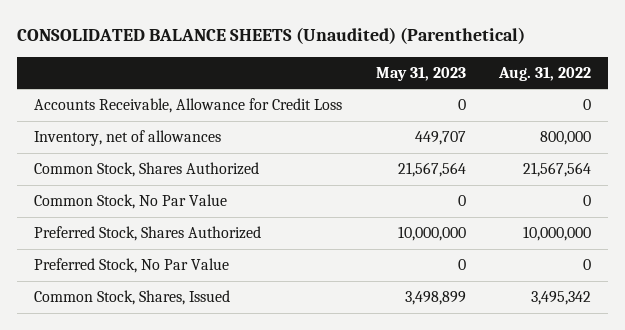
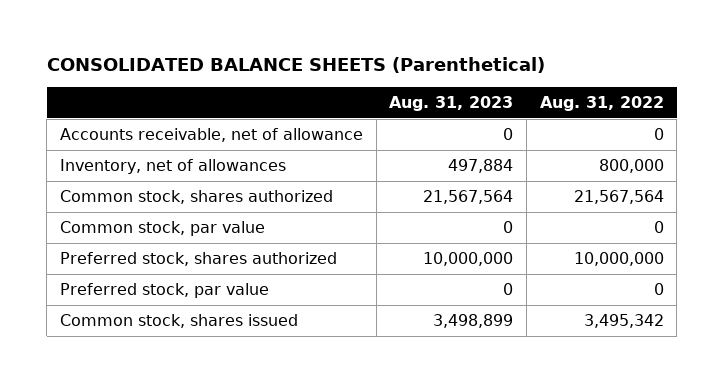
- CONSOLIDATED BALANCE SHEETS (Unaudited) (Parenthetical)
+ CONSOLIDATED BALANCE SHEETS (Parenthetical)
- | May 31, 2023 | Aug. 31, 2022
+ | Aug. 31, 2023 | Aug. 31, 2022
- Accounts Receivable, Allowance for Credit Loss | 0 | 0
+ Accounts receivable, net of allowance | 0 | 0
- Common Stock, Shares Authorized | 21,567,564 | 21,567,564
- Common Stock, No Par Value | 0 | 0
- Preferred Stock, Shares Authorized | 10,000,000 | 10,000,000
- Preferred Stock, No Par Value | 0 | 0
- Common Stock, Shares, Issued | 3,498,899 | 3,495,342
+ Common stock, shares authorized | 21,567,564 | 21,567,564
+ Common stock, par value | 0 | 0
+ Preferred stock, shares authorized | 10,000,000 | 10,000,000
+ Preferred stock, par value | 0 | 0
+ Common stock, shares issued | 3,498,899 | 3,495,342

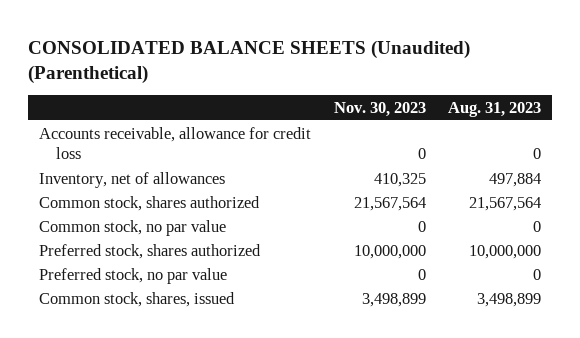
- CONSOLIDATED BALANCE SHEETS (Parenthetical)
+ CONSOLIDATED BALANCE SHEETS (Unaudited) (Parenthetical)
- | Aug. 31, 2023 | Aug. 31, 2022
+ | Nov. 30, 2023 | Aug. 31, 2023
- Accounts receivable, net of allowance | 0 | 0
+ Accounts receivable, allowance for credit loss | 0 | 0
- Common stock, par value | 0 | 0
+ Common stock, no par value | 0 | 0
- Preferred stock, par value | 0 | 0
- Common stock, shares issued | 3,498,899 | 3,495,342
+ Preferred stock, no par value | 0 | 0
+ Common stock, shares, issued | 3,498,899 | 3,498,899

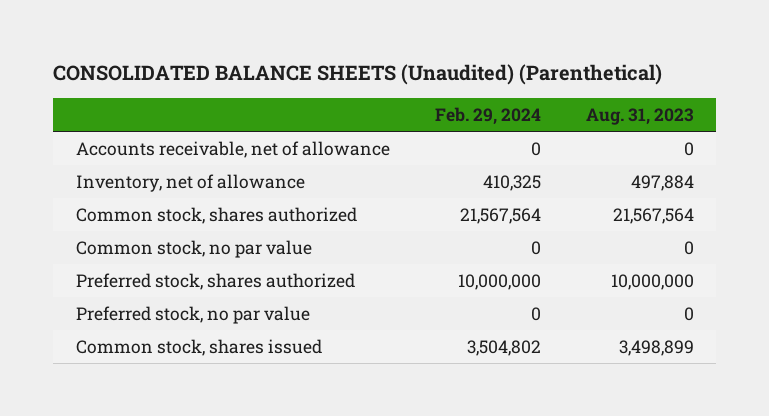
- | Nov. 30, 2023 | Aug. 31, 2023
+ | Feb. 29, 2024 | Aug. 31, 2023
- Accounts receivable, allowance for credit loss | 0 | 0
- Inventory, net of allowances | 410,325 | 497,884
+ Accounts receivable, net of allowance | 0 | 0
+ Inventory, net of allowance | 410,325 | 497,884
- Common stock, shares, issued | 3,498,899 | 3,498,899
+ Common stock, shares issued | 3,504,802 | 3,498,899

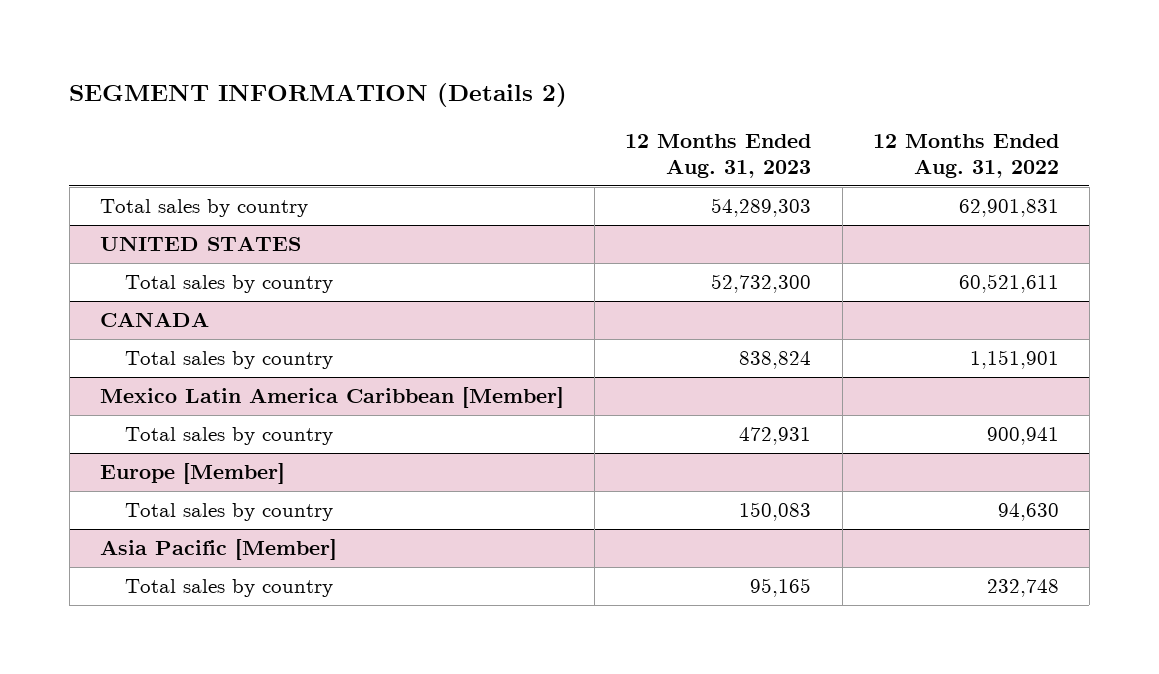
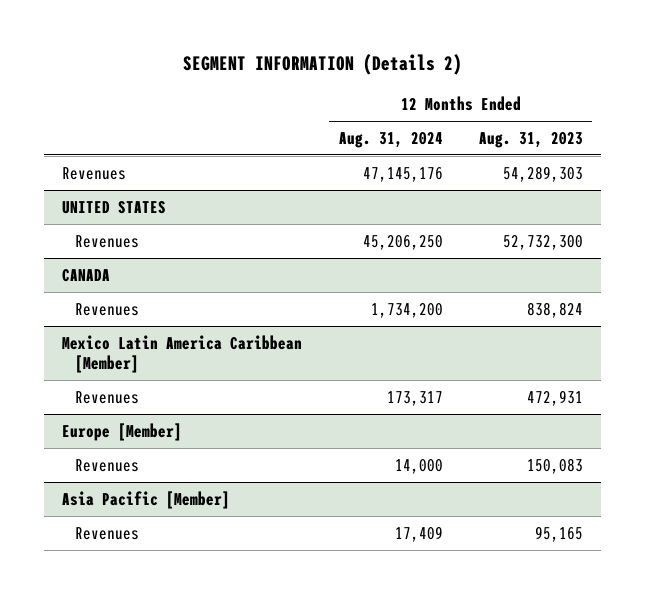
- | 12 Months Ended Aug. 31, 2023 | 12 Months Ended Aug. 31, 2022
+ | 12 Months Ended Aug. 31, 2024 | 12 Months Ended Aug. 31, 2023
- Total sales by country | 54,289,303 | 62,901,831
+ Revenues | 47,145,176 | 54,289,303
@ UNITED STATES
- Total sales by country | 52,732,300 | 60,521,611
+ Revenues | 45,206,250 | 52,732,300
@ CANADA
- Total sales by country | 838,824 | 1,151,901
+ Revenues | 1,734,200 | 838,824
@ Mexico Latin America Caribbean [Member]
- Total sales by country | 472,931 | 900,941
+ Revenues | 173,317 | 472,931
@ Europe [Member]
- Total sales by country | 150,083 | 94,630
+ Revenues | 14,000 | 150,083
@ Asia Pacific [Member]
- Total sales by country | 95,165 | 232,748
+ Revenues | 17,409 | 95,165

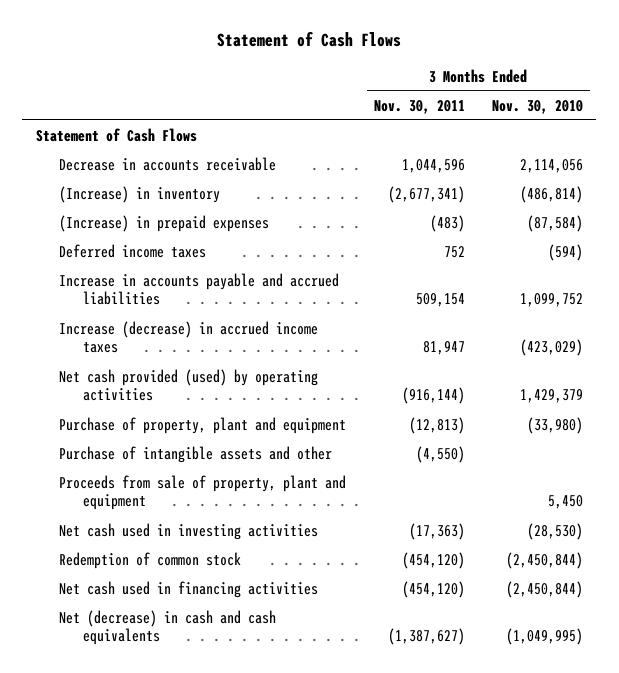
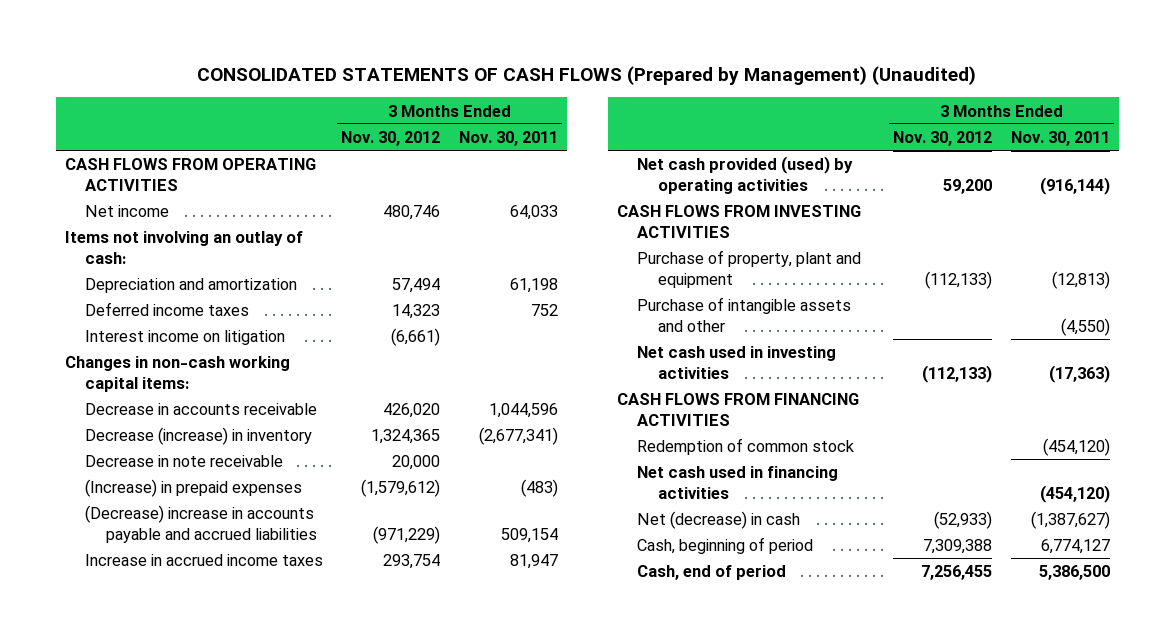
- Statement of Cash Flows
+ CONSOLIDATED STATEMENTS OF CASH FLOWS (Prepared by Management) (Unaudited)
- | 3 Months Ended Nov. 30, 2011 | 3 Months Ended Nov. 30, 2010
+ | 3 Months Ended Nov. 30, 2012 | 3 Months Ended Nov. 30, 2011
- Statement of Cash Flows
+ CASH FLOWS FROM OPERATING ACTIVITIES
+ Net income | 480,746 | 64,033
+ Items not involving an outlay of cash:
+ Depreciation and amortization | 57,494 | 61,198
moved up: Deferred income taxes | 14,323 | 752
+ Interest income on litigation | (6,661) |
+ Changes in non-cash working capital items:
- (Increase) in inventory | (2,677,341) | (486,814)
+ Decrease (increase) in inventory | 1,324,365 | (2,677,341)
+ Decrease in note receivable | 20,000 |
- Increase in accounts payable and accrued liabilities | 509,154 | 1,099,752
- Increase (decrease) in accrued income taxes | 81,947 | (423,029)
+ (Decrease) increase in accounts payable and accrued liabilities | (971,229) | 509,154
+ Increase in accrued income taxes | 293,754 | 81,947
+ CASH FLOWS FROM INVESTING ACTIVITIES
- Proceeds from sale of property, plant and equipment | | 5,450
+ CASH FLOWS FROM FINANCING ACTIVITIES
- Net (decrease) in cash and cash equivalents | (1,387,627) | (1,049,995)
+ Net (decrease) in cash | (52,933) | (1,387,627)
+ Cash, beginning of period | 7,309,388 | 6,774,127
+ Cash, end of period | 7,256,455 | 5,386,500

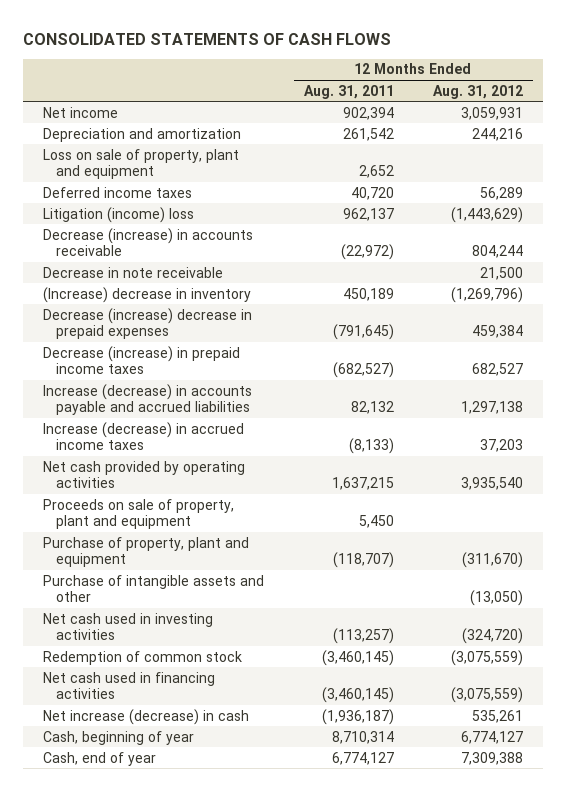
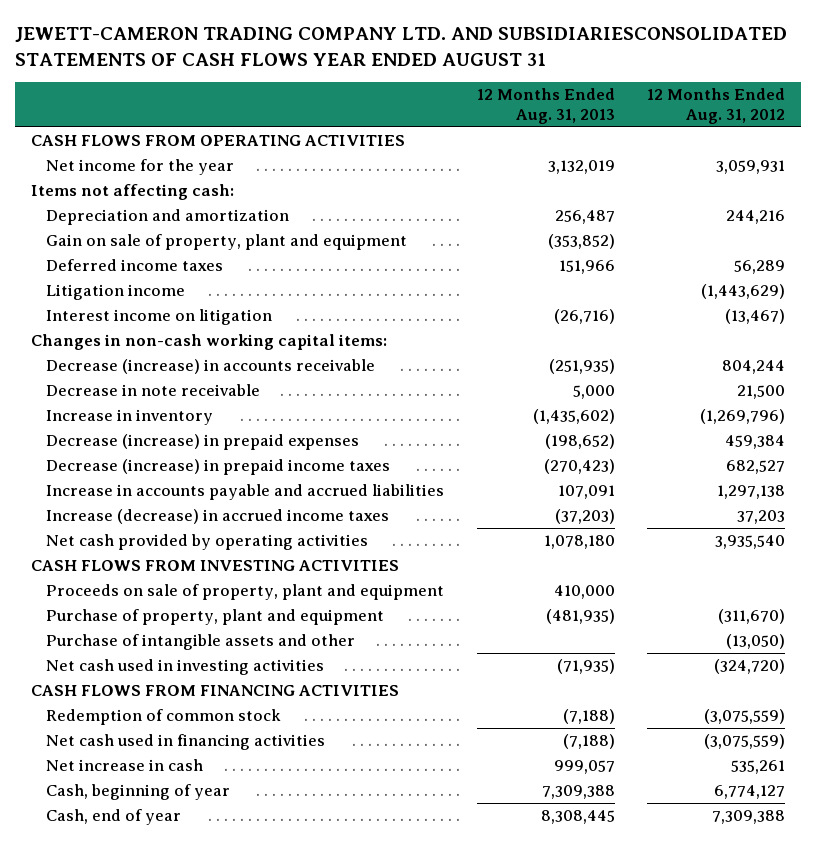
- CONSOLIDATED STATEMENTS OF CASH FLOWS
+ JEWETT-CAMERON TRADING COMPANY LTD. AND SUBSIDIARIESCONSOLIDATED STATEMENTS OF CASH FLOWS YEAR ENDED AUGUST 31
- | 12 Months Ended Aug. 31, 2011 | 12 Months Ended Aug. 31, 2012
+ | 12 Months Ended Aug. 31, 2013 | 12 Months Ended Aug. 31, 2012
- Net income | 902,394 | 3,059,931
+ CASH FLOWS FROM OPERATING ACTIVITIES
+ Net income for the year | 3,132,019 | 3,059,931
+ Items not affecting cash:
- Loss on sale of property, plant and equipment | 2,652 |
+ Gain on sale of property, plant and equipment | (353,852) |
- Litigation (income) loss | 962,137 | (1,443,629)
+ Litigation income | | (1,443,629)
+ Interest income on litigation | (26,716) | (13,467)
+ Changes in non-cash working capital items:
- (Increase) decrease in inventory | 450,189 | (1,269,796)
- Decrease (increase) decrease in prepaid expenses | (791,645) | 459,384
+ Increase in inventory | (1,435,602) | (1,269,796)
+ Decrease (increase) in prepaid expenses | (198,652) | 459,384
- Increase (decrease) in accounts payable and accrued liabilities | 82,132 | 1,297,138
+ Increase in accounts payable and accrued liabilities | 107,091 | 1,297,138
+ CASH FLOWS FROM INVESTING ACTIVITIES
+ CASH FLOWS FROM FINANCING ACTIVITIES
- Net increase (decrease) in cash | (1,936,187) | 535,261
+ Net increase in cash | 999,057 | 535,261

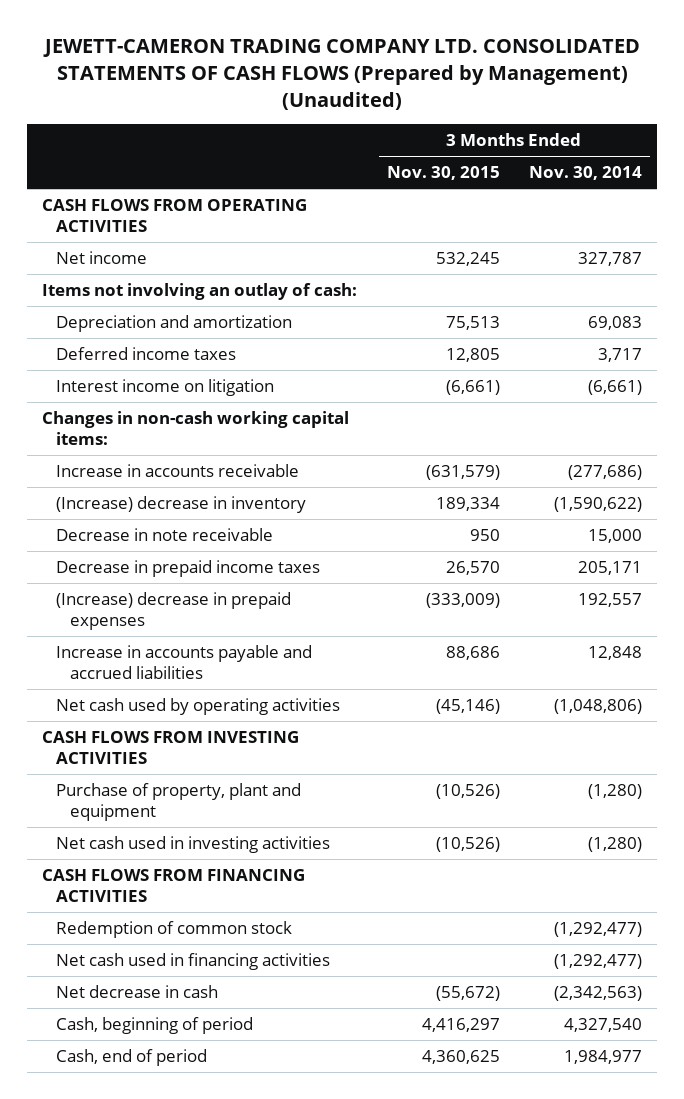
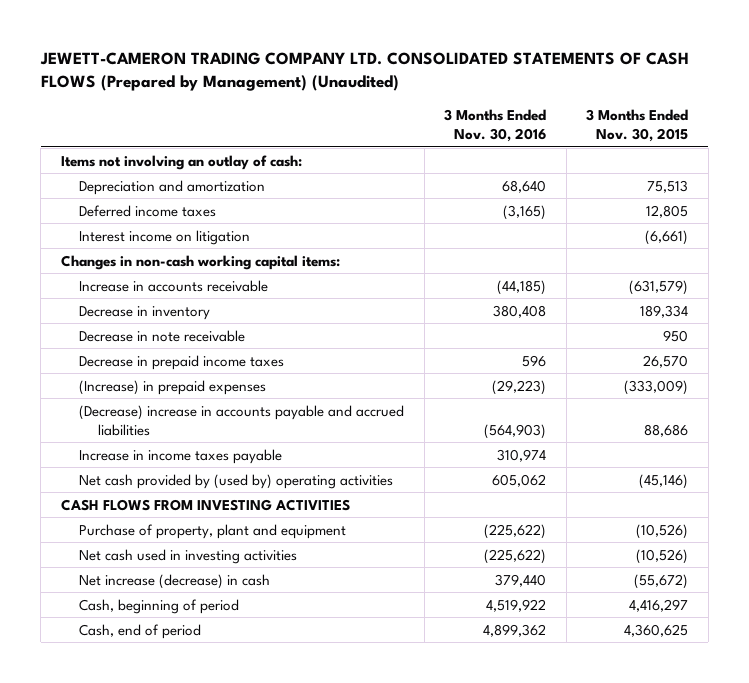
- | 3 Months Ended Nov. 30, 2015 | 3 Months Ended Nov. 30, 2014
+ | 3 Months Ended Nov. 30, 2016 | 3 Months Ended Nov. 30, 2015
- CASH FLOWS FROM OPERATING ACTIVITIES
- Net income | 532,245 | 327,787
- (Increase) decrease in inventory | 189,334 | (1,590,622)
+ Decrease in inventory | 380,408 | 189,334
- (Increase) decrease in prepaid expenses | (333,009) | 192,557
- Increase in accounts payable and accrued liabilities | 88,686 | 12,848
- Net cash used by operating activities | (45,146) | (1,048,806)
+ (Increase) in prepaid expenses | (29,223) | (333,009)
+ (Decrease) increase in accounts payable and accrued liabilities | (564,903) | 88,686
+ Increase in income taxes payable | 310,974 |
+ Net cash provided by (used by) operating activities | 605,062 | (45,146)
- CASH FLOWS FROM FINANCING ACTIVITIES
- Redemption of common stock | | (1,292,477)
- Net cash used in financing activities | | (1,292,477)
- Net decrease in cash | (55,672) | (2,342,563)
+ Net increase (decrease) in cash | 379,440 | (55,672)

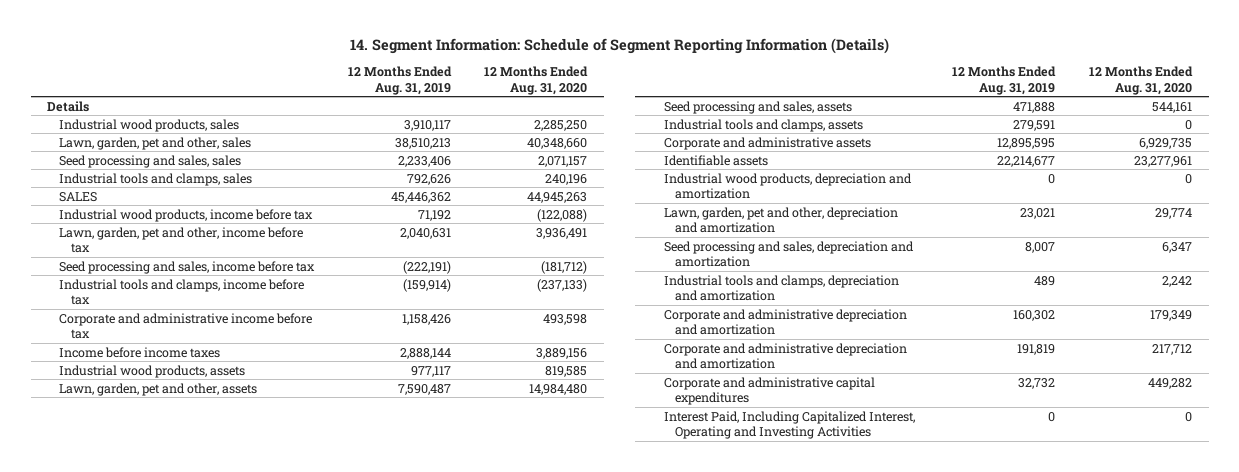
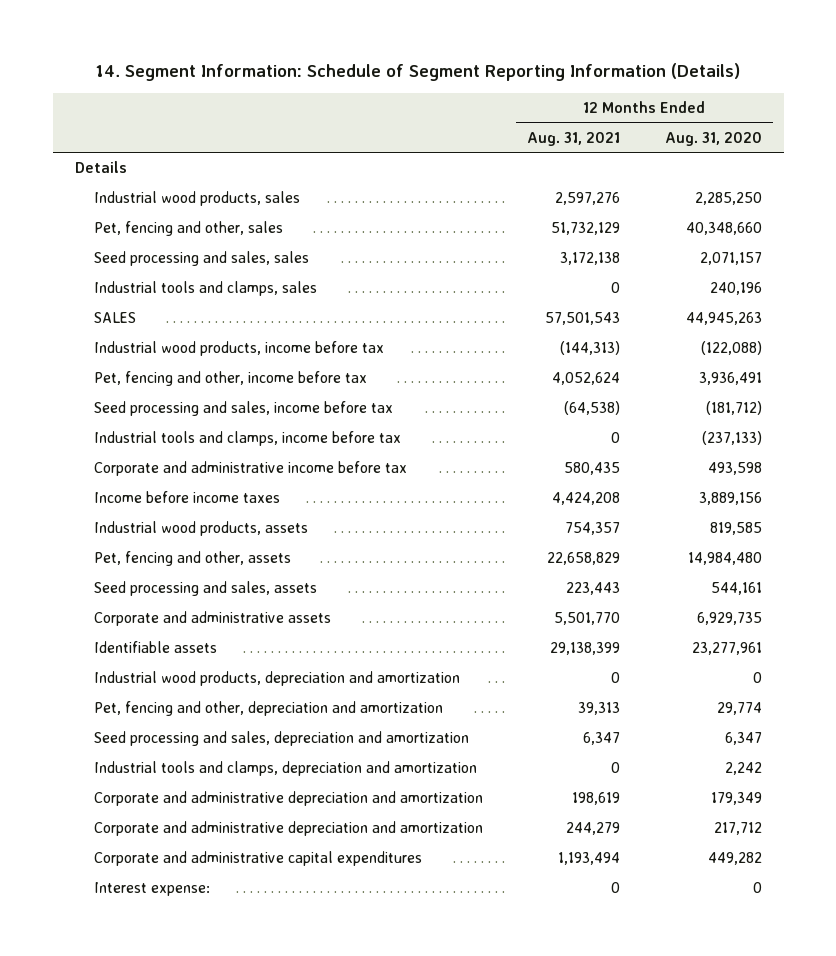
- | 12 Months Ended Aug. 31, 2019 | 12 Months Ended Aug. 31, 2020
+ | 12 Months Ended Aug. 31, 2021 | 12 Months Ended Aug. 31, 2020
- Lawn, garden, pet and other, sales | 38,510,213 | 40,348,660
+ Pet, fencing and other, sales | 51,732,129 | 40,348,660
- Lawn, garden, pet and other, income before tax | 2,040,631 | 3,936,491
+ Pet, fencing and other, income before tax | 4,052,624 | 3,936,491
- Lawn, garden, pet and other, assets | 7,590,487 | 14,984,480
+ Pet, fencing and other, assets | 22,658,829 | 14,984,480
- Industrial tools and clamps, assets | 279,591 | 0
- Lawn, garden, pet and other, depreciation and amortization | 23,021 | 29,774
+ Pet, fencing and other, depreciation and amortization | 39,313 | 29,774
- Interest Paid, Including Capitalized Interest, Operating and Investing Activities | 0 | 0
+ Interest expense: | 0 | 0

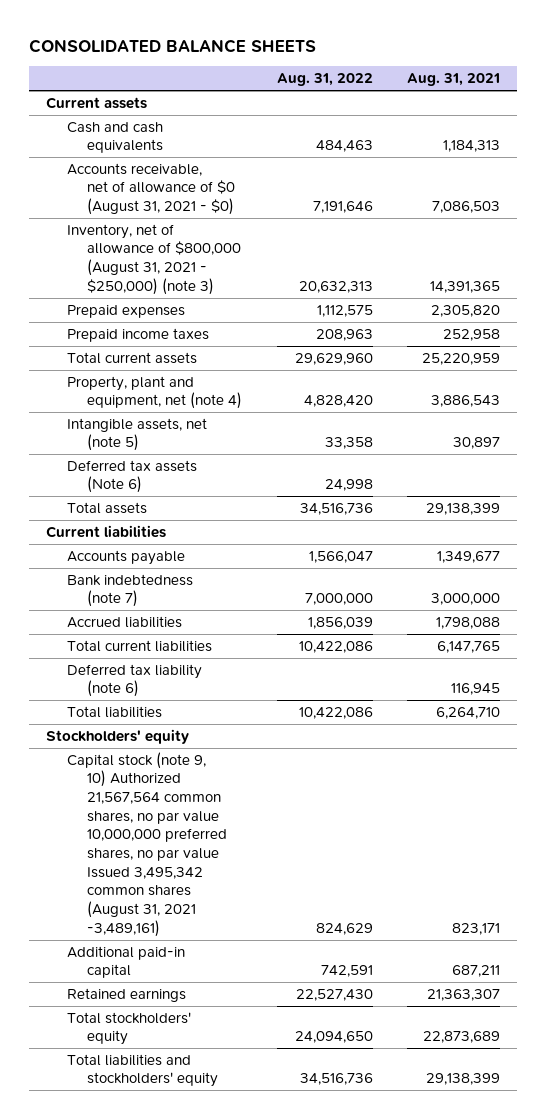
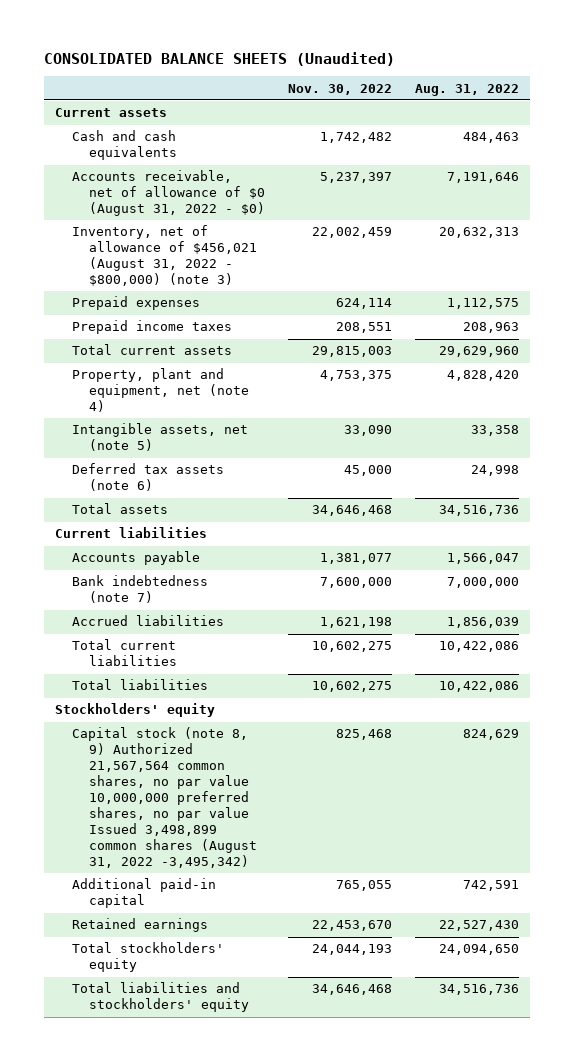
- CONSOLIDATED BALANCE SHEETS
+ CONSOLIDATED BALANCE SHEETS (Unaudited)
- | Aug. 31, 2022 | Aug. 31, 2021
+ | Nov. 30, 2022 | Aug. 31, 2022
- Accounts receivable, net of allowance of $0 (August 31, 2021 - $0) | 7,191,646 | 7,086,503
- Inventory, net of allowance of $800,000 (August 31, 2021 - $250,000) (note 3) | 20,632,313 | 14,391,365
+ Accounts receivable, net of allowance of $0 (August 31, 2022 - $0) | 5,237,397 | 7,191,646
+ Inventory, net of allowance of $456,021 (August 31, 2022 - $800,000) (note 3) | 22,002,459 | 20,632,313
- Deferred tax assets (Note 6) | 24,998 |
+ Deferred tax assets (note 6) | 45,000 | 24,998
- Deferred tax liability (note 6) | | 116,945
- Capital stock (note 9, 10) Authorized 21,567,564 common shares, no par value 10,000,000 preferred shares, no par value Issued 3,495,342 common shares (August 31, 2021 -3,489,161) | 824,629 | 823,171
+ Capital stock (note 8, 9) Authorized 21,567,564 common shares, no par value 10,000,000 preferred shares, no par value Issued 3,498,899 common shares (August 31, 2022 -3,495,342) | 825,468 | 824,629

